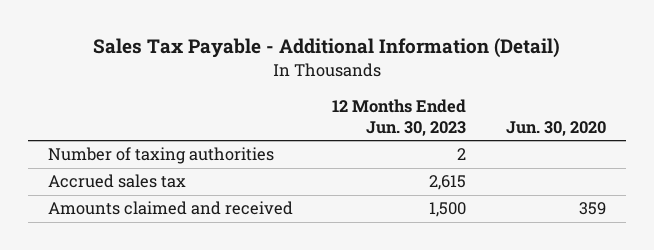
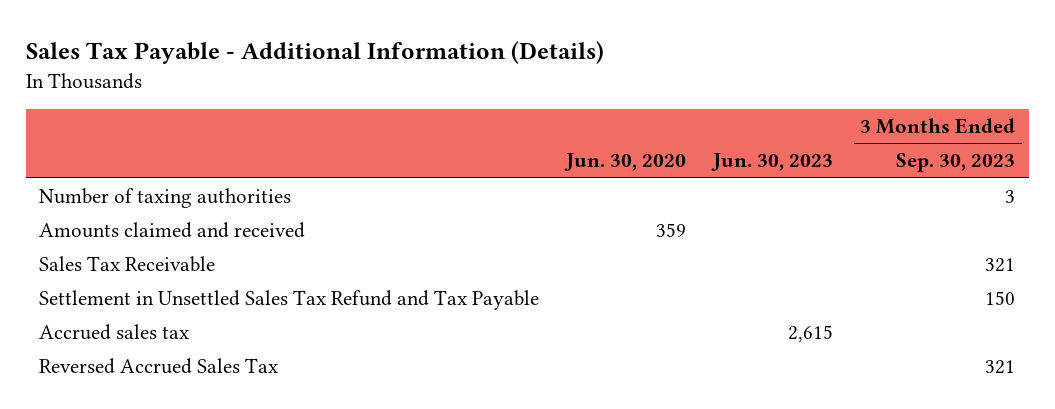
- Sales Tax Payable - Additional Information (Detail)
+ Sales Tax Payable - Additional Information (Details)
- | 12 Months Ended Jun. 30, 2023 | Jun. 30, 2020
+ | Jun. 30, 2020 | Jun. 30, 2023 | 3 Months Ended Sep. 30, 2023
+ Sales Tax Receivable | | | 321
+ Settlement in Unsettled Sales Tax Refund and Tax Payable | | | 150
moved down: Accrued sales tax | | 2,615 |
+ Reversed Accrued Sales Tax | | | 321

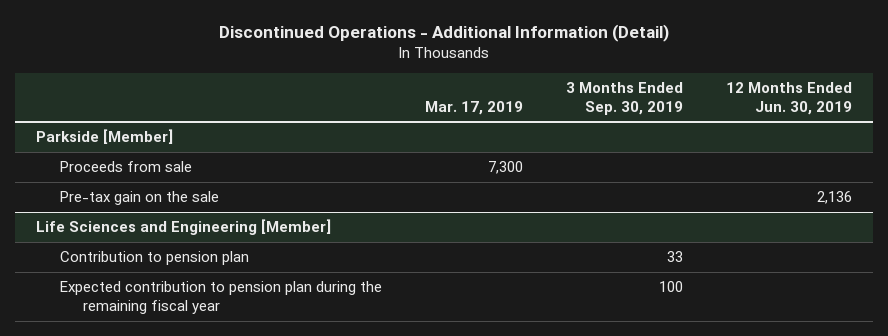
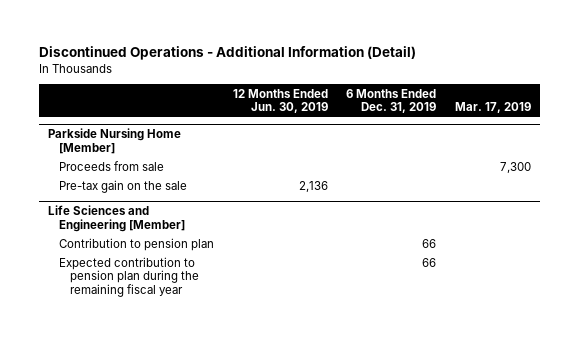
- | Mar. 17, 2019 | 3 Months Ended Sep. 30, 2019 | 12 Months Ended Jun. 30, 2019
+ | 12 Months Ended Jun. 30, 2019 | 6 Months Ended Dec. 31, 2019 | Mar. 17, 2019
- Parkside [Member]
+ Parkside Nursing Home [Member]

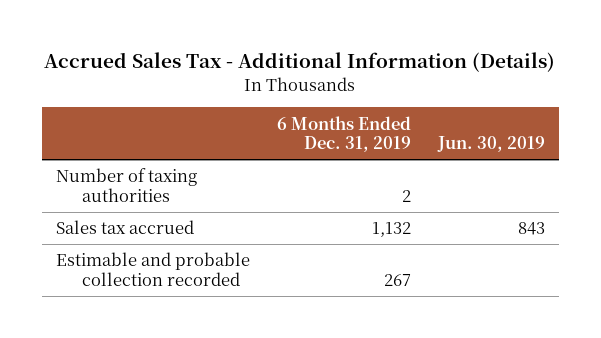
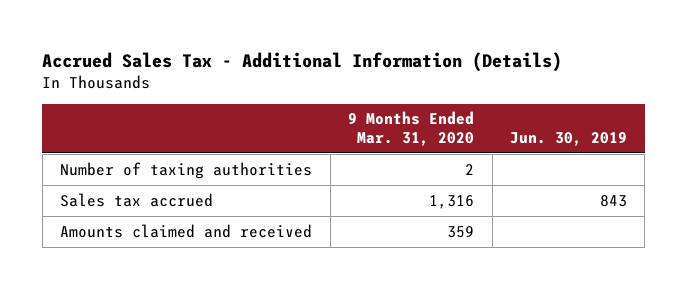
- | 6 Months Ended Dec. 31, 2019 | Jun. 30, 2019
+ | 9 Months Ended Mar. 31, 2020 | Jun. 30, 2019
- Estimable and probable collection recorded | 267 |
+ Amounts claimed and received | 359 |

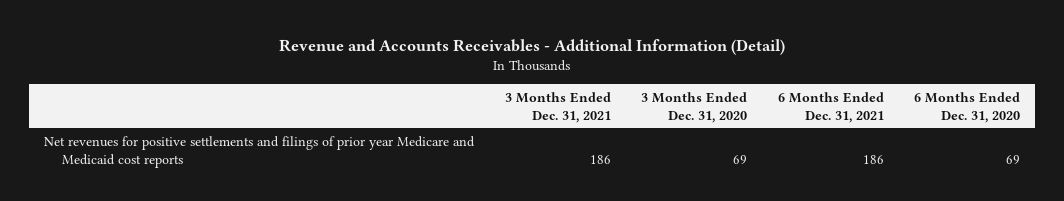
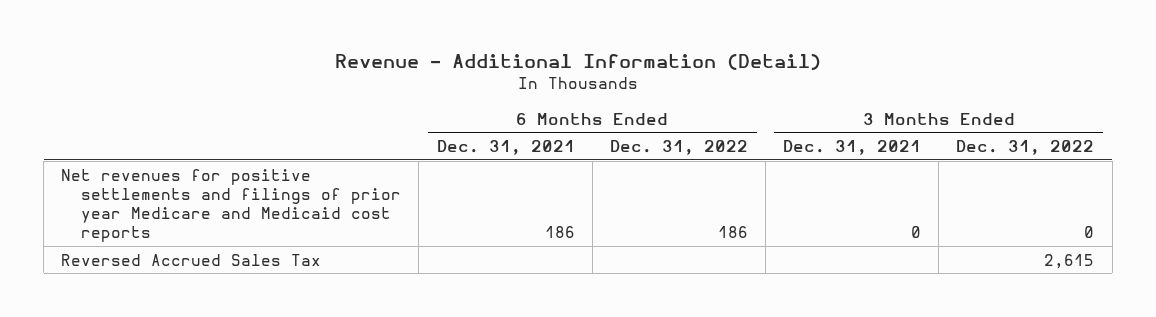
- Revenue and Accounts Receivables - Additional Information (Detail)
+ Revenue - Additional Information (Detail)
- | 3 Months Ended Dec. 31, 2021 | 3 Months Ended Dec. 31, 2020 | 6 Months Ended Dec. 31, 2021 | 6 Months Ended Dec. 31, 2020
+ | 6 Months Ended Dec. 31, 2021 | 6 Months Ended Dec. 31, 2022 | 3 Months Ended Dec. 31, 2021 | 3 Months Ended Dec. 31, 2022
- Net revenues for positive settlements and filings of prior year Medicare and Medicaid cost reports | 186 | 69 | 186 | 69
+ Net revenues for positive settlements and filings of prior year Medicare and Medicaid cost reports | 186 | 186 | 0 | 0
+ Reversed Accrued Sales Tax | | | | 2,615

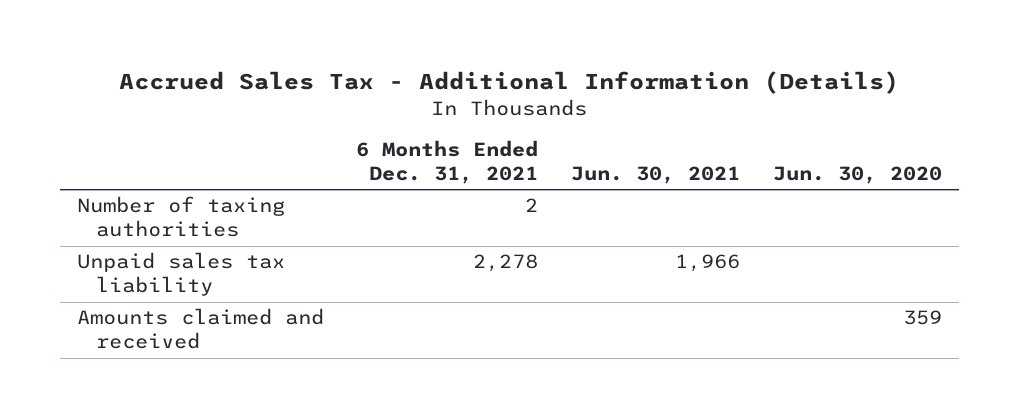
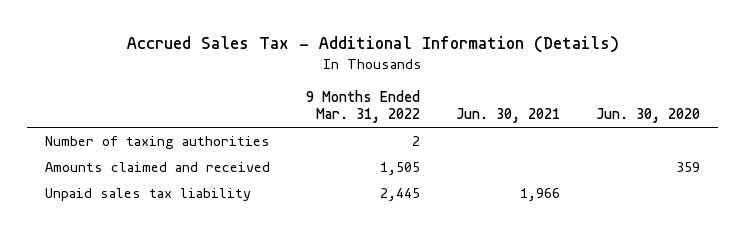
- | 6 Months Ended Dec. 31, 2021 | Jun. 30, 2021 | Jun. 30, 2020
+ | 9 Months Ended Mar. 31, 2022 | Jun. 30, 2021 | Jun. 30, 2020
moved down: Unpaid sales tax liability | 2,445 | 1,966 |

